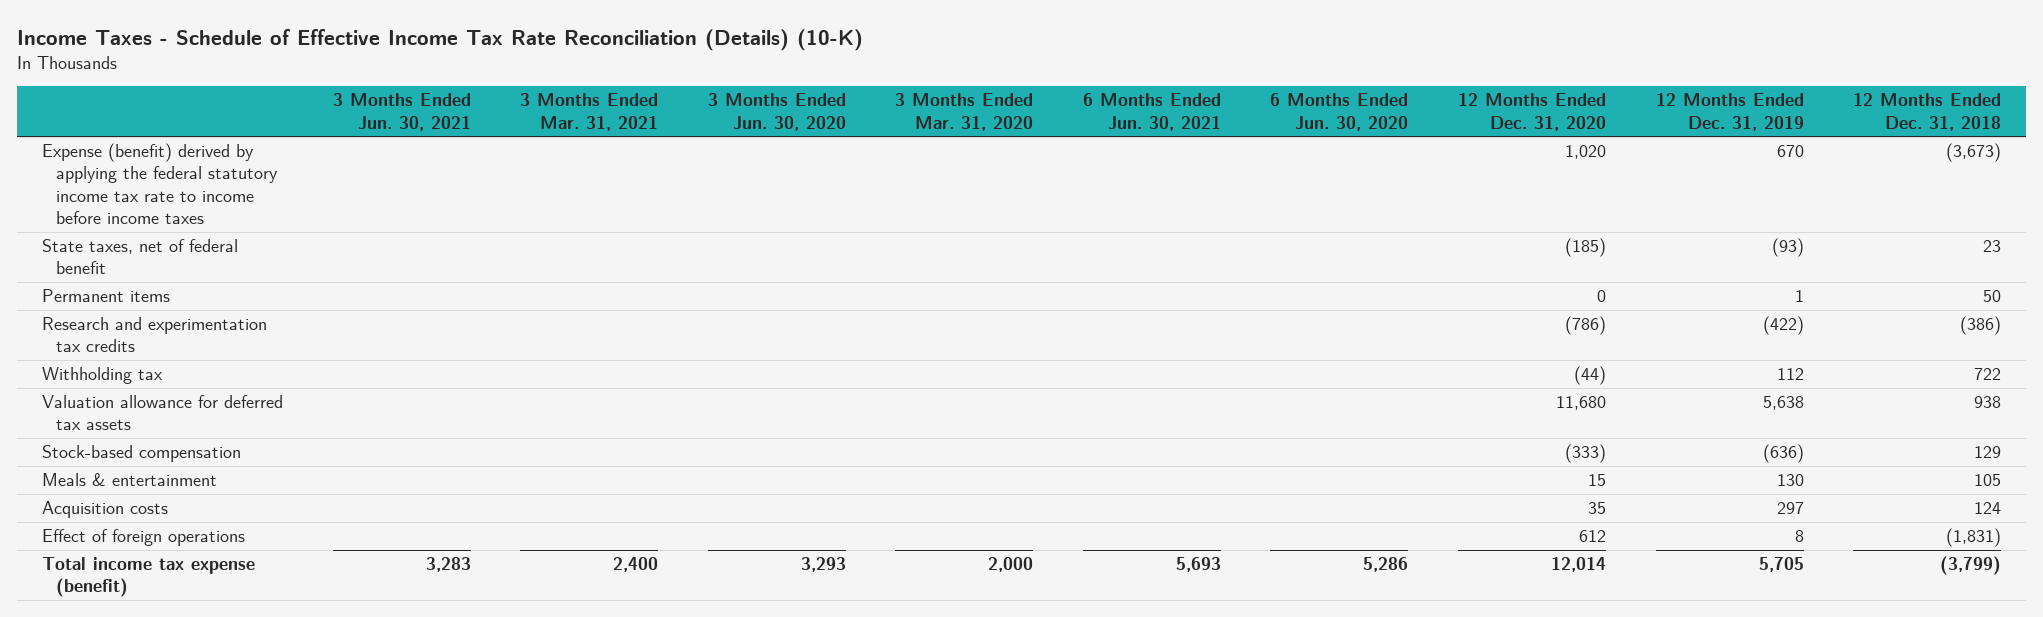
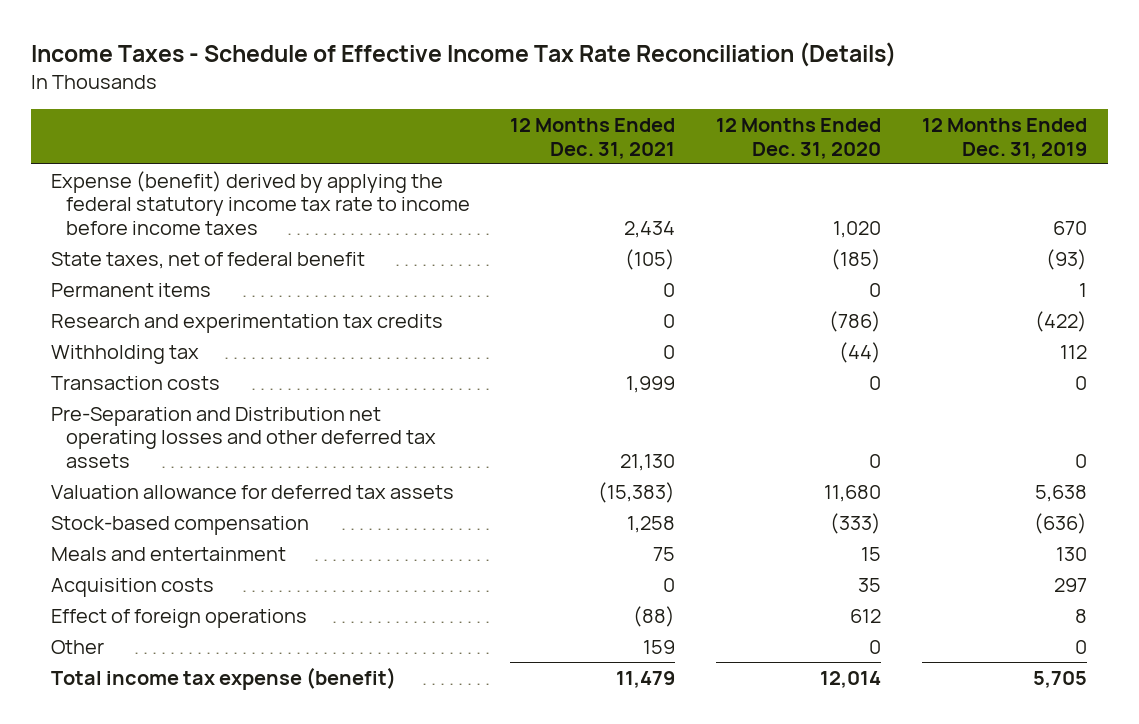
- Income Taxes - Schedule of Effective Income Tax Rate Reconciliation (Details) (10-K)
+ Income Taxes - Schedule of Effective Income Tax Rate Reconciliation (Details)
- | 3 Months Ended Jun. 30, 2021 | 3 Months Ended Mar. 31, 2021 | 3 Months Ended Jun. 30, 2020 | 3 Months Ended Mar. 31, 2020 | 6 Months Ended Jun. 30, 2021 | 6 Months Ended Jun. 30, 2020 | 12 Months Ended Dec. 31, 2020 | 12 Months Ended Dec. 31, 2019 | 12 Months Ended Dec. 31, 2018
+ | 12 Months Ended Dec. 31, 2021 | 12 Months Ended Dec. 31, 2020 | 12 Months Ended Dec. 31, 2019
+ Transaction costs | 1,999 | 0 | 0
+ Pre-Separation and Distribution net operating losses and other deferred tax assets | 21,130 | 0 | 0
- Meals & entertainment | | | | | | | 15 | 130 | 105
+ Meals and entertainment | 75 | 15 | 130
+ Other | 159 | 0 | 0

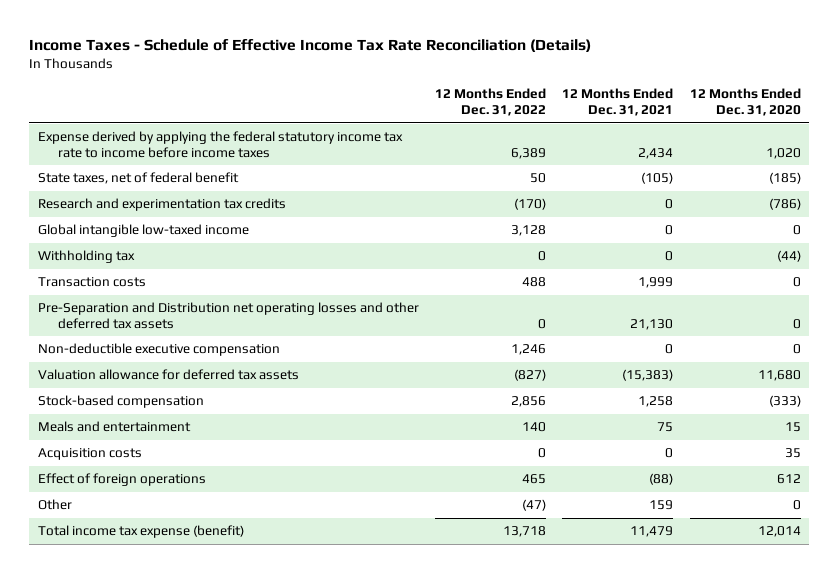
- | 12 Months Ended Dec. 31, 2021 | 12 Months Ended Dec. 31, 2020 | 12 Months Ended Dec. 31, 2019
+ | 12 Months Ended Dec. 31, 2022 | 12 Months Ended Dec. 31, 2021 | 12 Months Ended Dec. 31, 2020
- Expense (benefit) derived by applying the federal statutory income tax rate to income before income taxes | 2,434 | 1,020 | 670
+ Expense derived by applying the federal statutory income tax rate to income before income taxes | 6,389 | 2,434 | 1,020
- Permanent items | 0 | 0 | 1
+ Global intangible low-taxed income | 3,128 | 0 | 0
+ Non-deductible executive compensation | 1,246 | 0 | 0

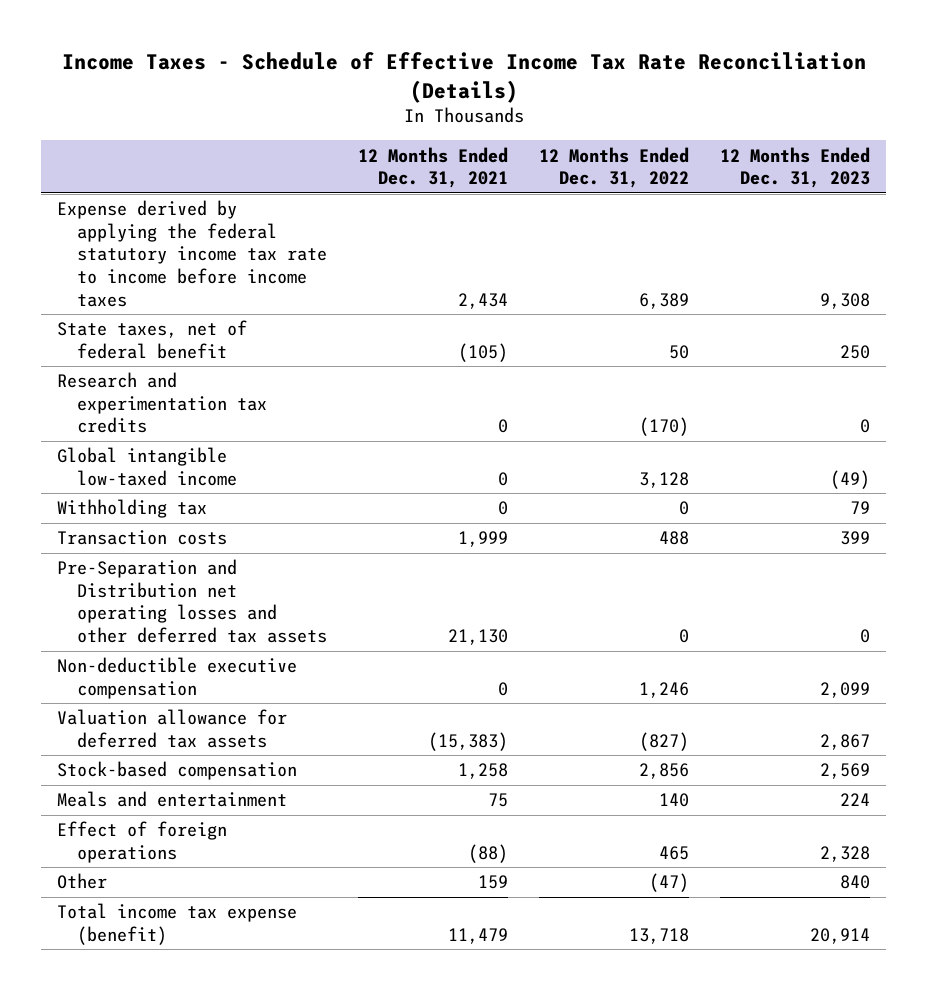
- | 12 Months Ended Dec. 31, 2022 | 12 Months Ended Dec. 31, 2021 | 12 Months Ended Dec. 31, 2020
+ | 12 Months Ended Dec. 31, 2021 | 12 Months Ended Dec. 31, 2022 | 12 Months Ended Dec. 31, 2023
- Acquisition costs | 0 | 0 | 35

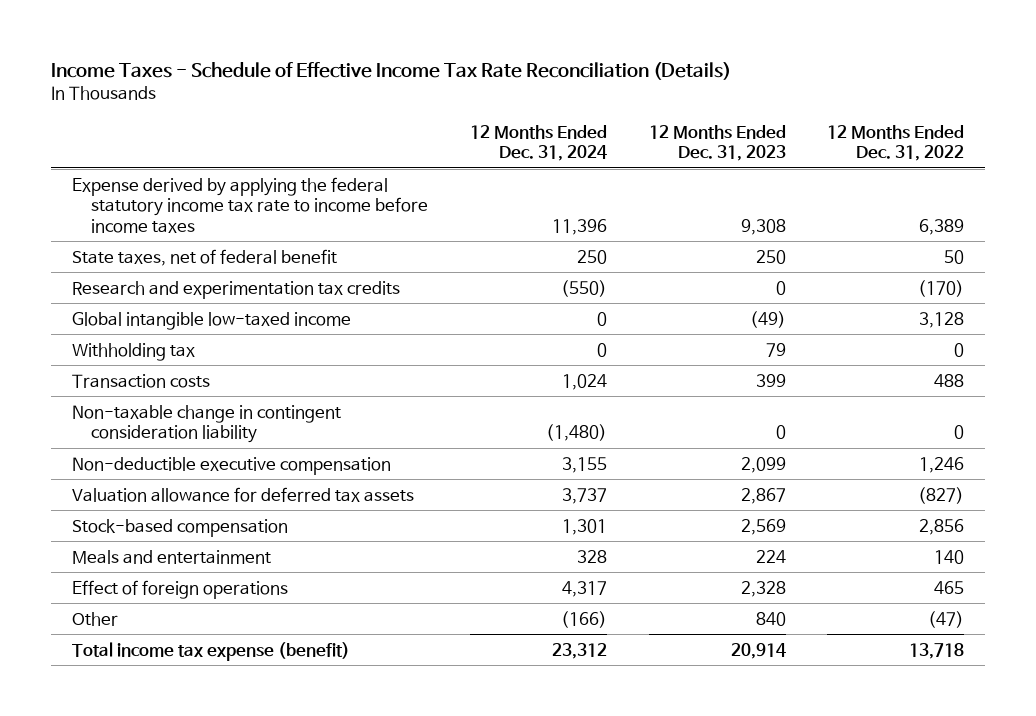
- | 12 Months Ended Dec. 31, 2021 | 12 Months Ended Dec. 31, 2022 | 12 Months Ended Dec. 31, 2023
+ | 12 Months Ended Dec. 31, 2024 | 12 Months Ended Dec. 31, 2023 | 12 Months Ended Dec. 31, 2022
- Pre-Separation and Distribution net operating losses and other deferred tax assets | 21,130 | 0 | 0
+ Non-taxable change in contingent consideration liability | (1,480) | 0 | 0

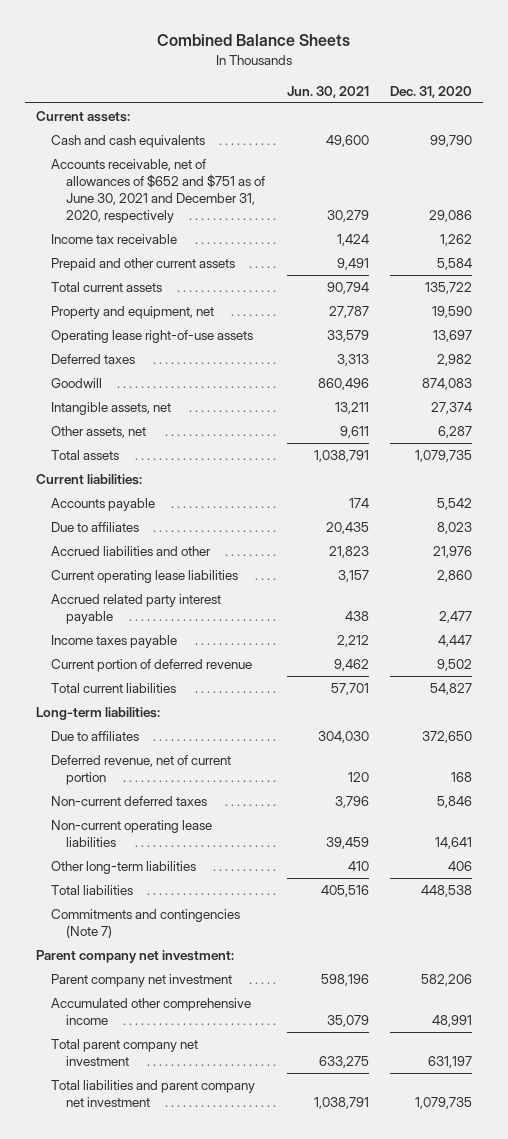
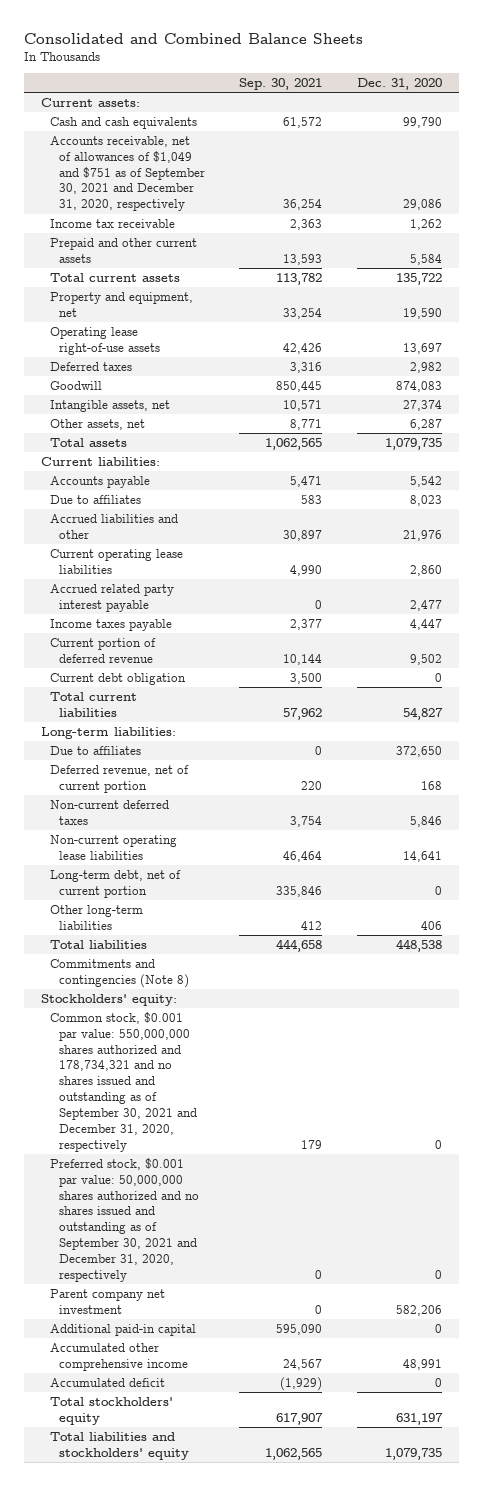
- Combined Balance Sheets
+ Consolidated and Combined Balance Sheets
- | Jun. 30, 2021 | Dec. 31, 2020
+ | Sep. 30, 2021 | Dec. 31, 2020
- Accounts receivable, net of allowances of $652 and $751 as of June 30, 2021 and December 31, 2020, respectively | 30,279 | 29,086
+ Accounts receivable, net of allowances of $1,049 and $751 as of September 30, 2021 and December 31, 2020, respectively | 36,254 | 29,086
+ Current debt obligation | 3,500 | 0
+ Long-term debt, net of current portion | 335,846 | 0
- Commitments and contingencies (Note 7)
- Parent company net investment:
+ Commitments and contingencies (Note 8)
+ Stockholders' equity:
+ Common stock, $0.001 par value: 550,000,000 shares authorized and 178,734,321 and no shares issued and outstanding as of September 30, 2021 and December 31, 2020, respectively | 179 | 0
+ Preferred stock, $0.001 par value: 50,000,000 shares authorized and no shares issued and outstanding as of September 30, 2021 and December 31, 2020, respectively | 0 | 0
+ Additional paid-in capital | 595,090 | 0
- Total parent company net investment | 633,275 | 631,197
- Total liabilities and parent company net investment | 1,038,791 | 1,079,735
+ Accumulated deficit | (1,929) | 0
+ Total stockholders' equity | 617,907 | 631,197
+ Total liabilities and stockholders' equity | 1,062,565 | 1,079,735

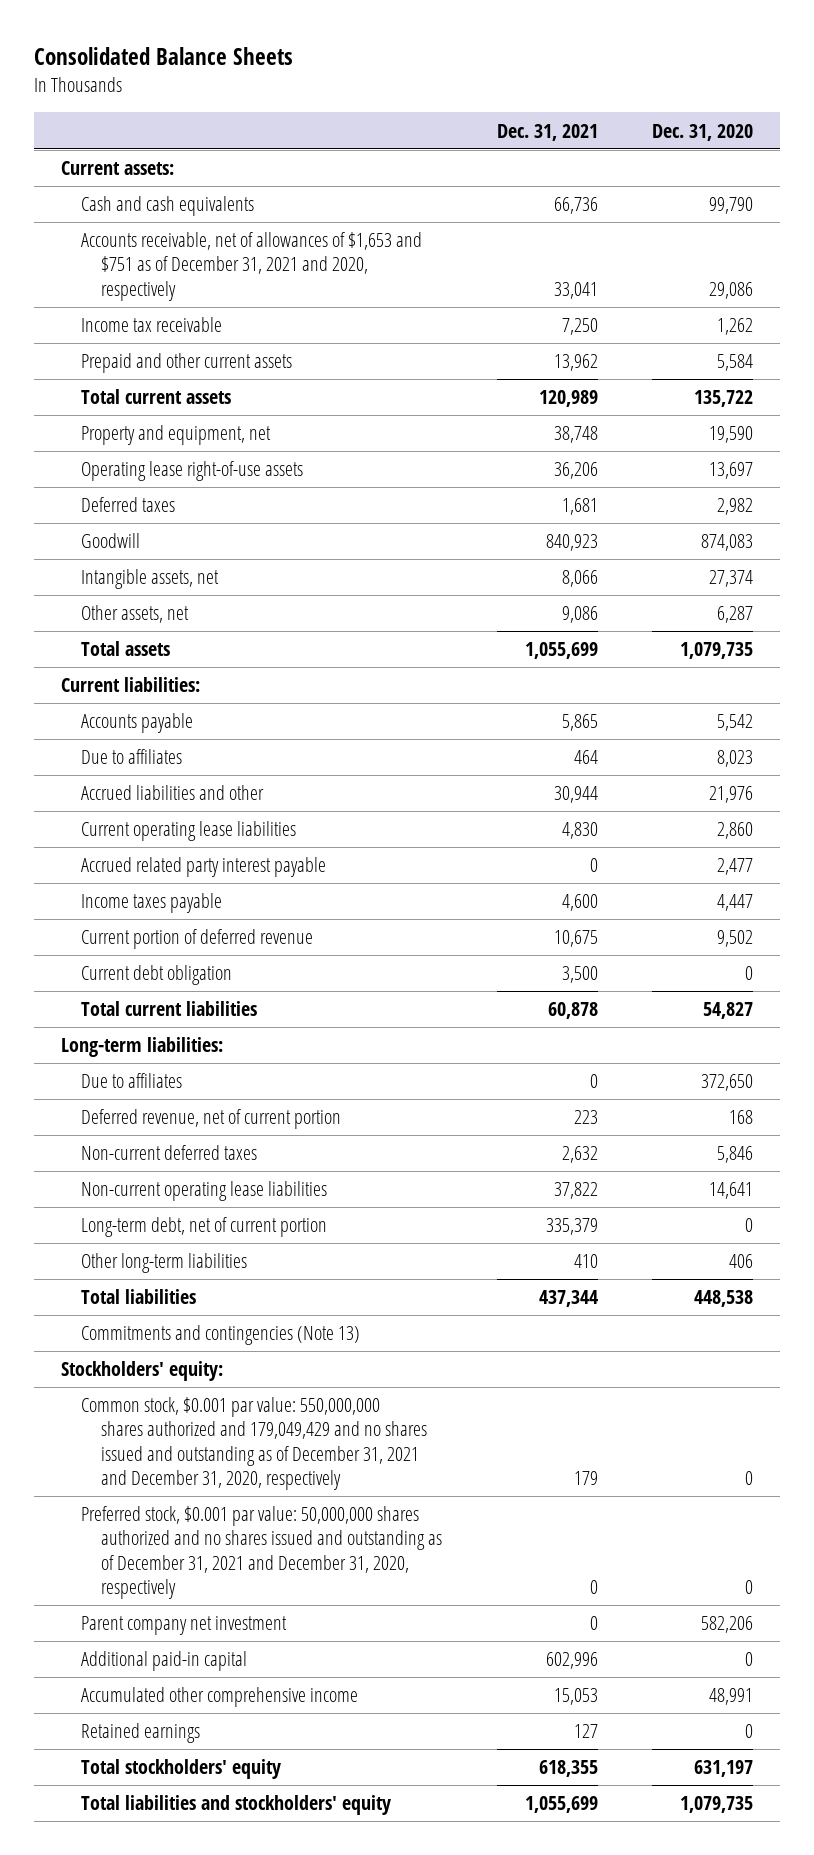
- Consolidated and Combined Balance Sheets
+ Consolidated Balance Sheets
- | Sep. 30, 2021 | Dec. 31, 2020
+ | Dec. 31, 2021 | Dec. 31, 2020
- Accounts receivable, net of allowances of $1,049 and $751 as of September 30, 2021 and December 31, 2020, respectively | 36,254 | 29,086
+ Accounts receivable, net of allowances of $1,653 and $751 as of December 31, 2021 and 2020, respectively | 33,041 | 29,086
- Commitments and contingencies (Note 8)
+ Commitments and contingencies (Note 13)
- Common stock, $0.001 par value: 550,000,000 shares authorized and 178,734,321 and no shares issued and outstanding as of September 30, 2021 and December 31, 2020, respectively | 179 | 0
- Preferred stock, $0.001 par value: 50,000,000 shares authorized and no shares issued and outstanding as of September 30, 2021 and December 31, 2020, respectively | 0 | 0
+ Common stock, $0.001 par value: 550,000,000 shares authorized and 179,049,429 and no shares issued and outstanding as of December 31, 2021 and December 31, 2020, respectively | 179 | 0
+ Preferred stock, $0.001 par value: 50,000,000 shares authorized and no shares issued and outstanding as of December 31, 2021 and December 31, 2020, respectively | 0 | 0
- Accumulated deficit | (1,929) | 0
+ Retained earnings | 127 | 0

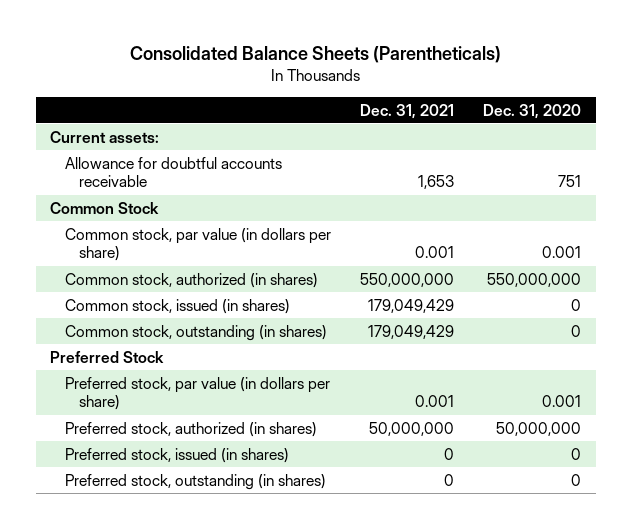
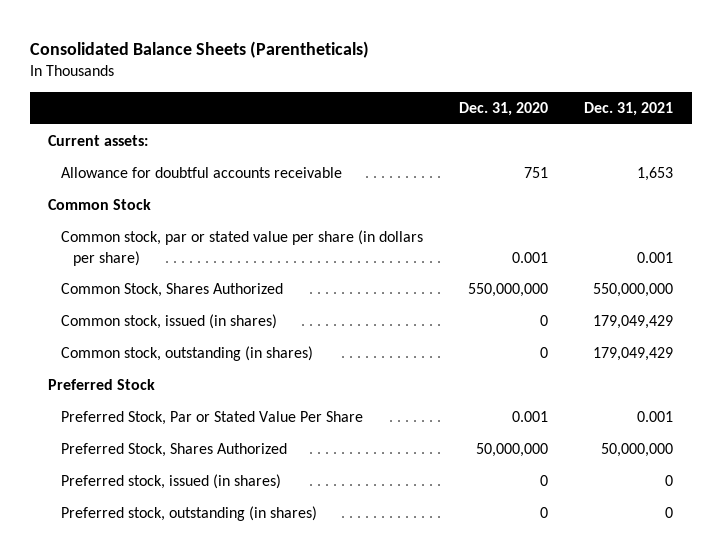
- | Dec. 31, 2021 | Dec. 31, 2020
+ | Dec. 31, 2020 | Dec. 31, 2021
- Common stock, par value (in dollars per share) | 0.001 | 0.001
- Common stock, authorized (in shares) | 550,000,000 | 550,000,000
+ Common stock, par or stated value per share (in dollars per share) | 0.001 | 0.001
+ Common Stock, Shares Authorized | 550,000,000 | 550,000,000
- Preferred stock, par value (in dollars per share) | 0.001 | 0.001
- Preferred stock, authorized (in shares) | 50,000,000 | 50,000,000
+ Preferred Stock, Par or Stated Value Per Share | 0.001 | 0.001
+ Preferred Stock, Shares Authorized | 50,000,000 | 50,000,000

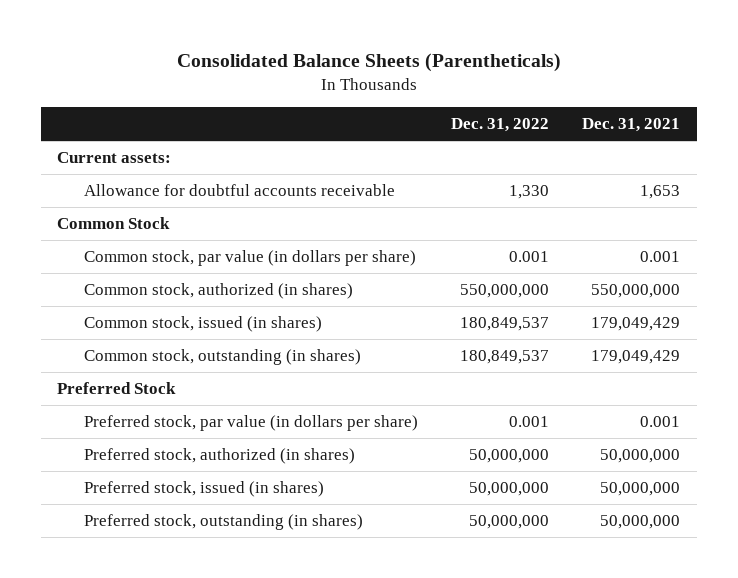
- | Dec. 31, 2020 | Dec. 31, 2021
+ | Dec. 31, 2022 | Dec. 31, 2021
- Common stock, par or stated value per share (in dollars per share) | 0.001 | 0.001
- Common Stock, Shares Authorized | 550,000,000 | 550,000,000
+ Common stock, par value (in dollars per share) | 0.001 | 0.001
+ Common stock, authorized (in shares) | 550,000,000 | 550,000,000
- Preferred Stock, Par or Stated Value Per Share | 0.001 | 0.001
- Preferred Stock, Shares Authorized | 50,000,000 | 50,000,000
- Preferred stock, issued (in shares) | 0 | 0
- Preferred stock, outstanding (in shares) | 0 | 0
+ Preferred stock, par value (in dollars per share) | 0.001 | 0.001
+ Preferred stock, authorized (in shares) | 50,000,000 | 50,000,000
+ Preferred stock, issued (in shares) | 50,000,000 | 50,000,000
+ Preferred stock, outstanding (in shares) | 50,000,000 | 50,000,000

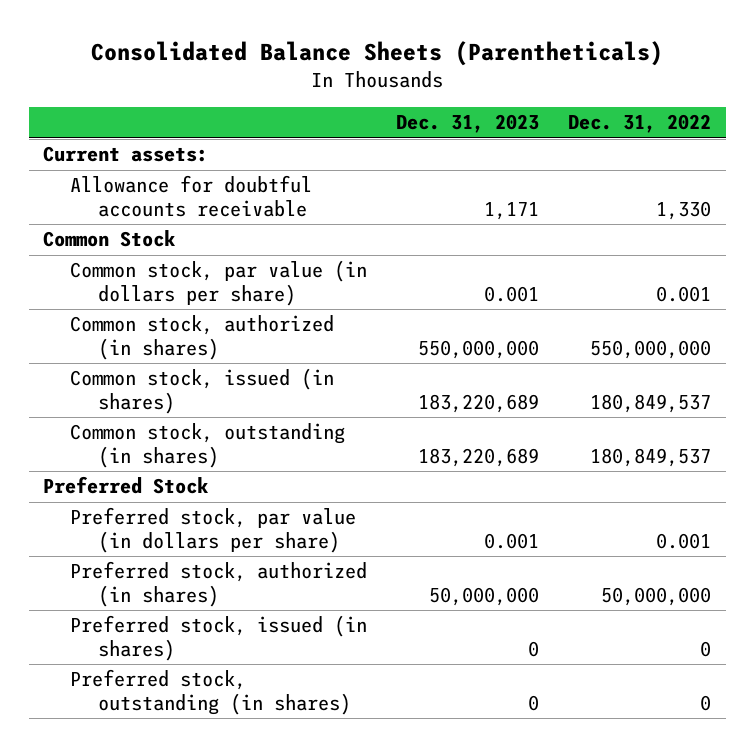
- | Dec. 31, 2022 | Dec. 31, 2021
+ | Dec. 31, 2023 | Dec. 31, 2022
- Preferred stock, issued (in shares) | 50,000,000 | 50,000,000
- Preferred stock, outstanding (in shares) | 50,000,000 | 50,000,000
+ Preferred stock, issued (in shares) | 0 | 0
+ Preferred stock, outstanding (in shares) | 0 | 0

